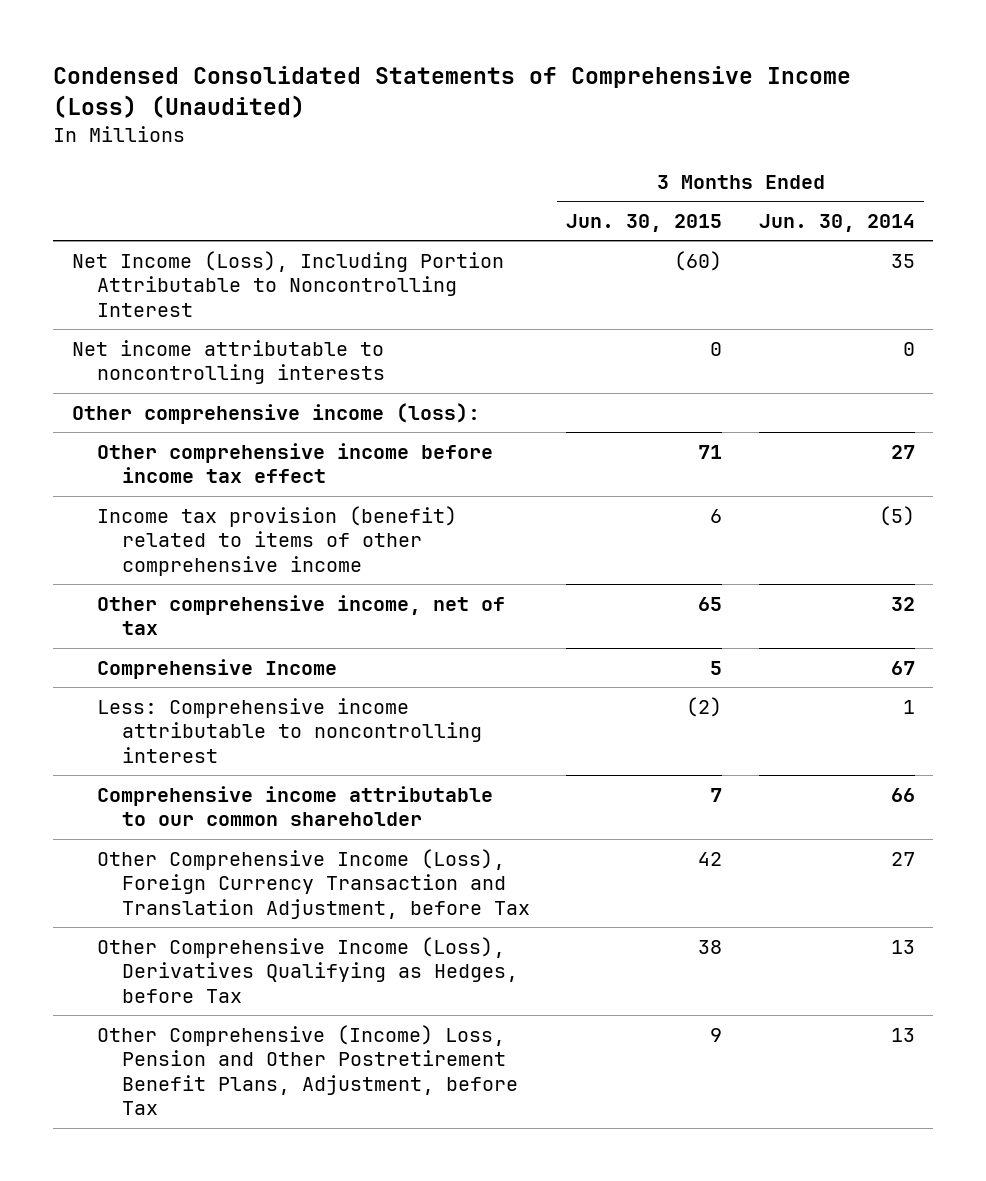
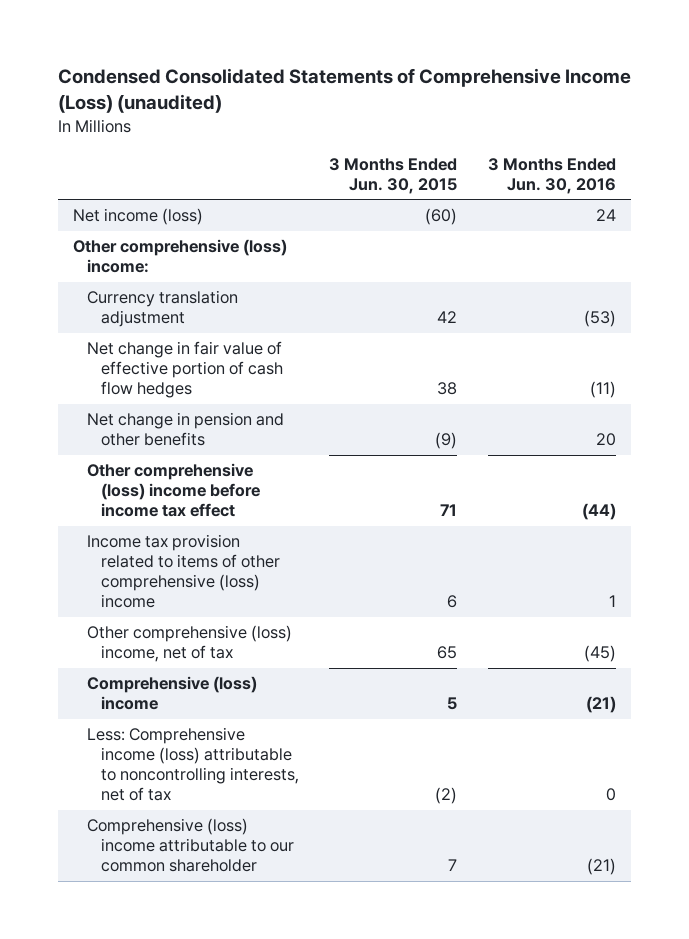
- Condensed Consolidated Statements of Comprehensive Income (Loss) (Unaudited)
+ Condensed Consolidated Statements of Comprehensive Income (Loss) (unaudited)
- | 3 Months Ended Jun. 30, 2015 | 3 Months Ended Jun. 30, 2014
+ | 3 Months Ended Jun. 30, 2015 | 3 Months Ended Jun. 30, 2016
- Net Income (Loss), Including Portion Attributable to Noncontrolling Interest | (60) | 35
- Net income attributable to noncontrolling interests | 0 | 0
- Other comprehensive income (loss):
- Other comprehensive income before income tax effect | 71 | 27
- Income tax provision (benefit) related to items of other comprehensive income | 6 | (5)
- Other comprehensive income, net of tax | 65 | 32
- Comprehensive Income | 5 | 67
- Less: Comprehensive income attributable to noncontrolling interest | (2) | 1
- Comprehensive income attributable to our common shareholder | 7 | 66
- Other Comprehensive Income (Loss), Foreign Currency Transaction and Translation Adjustment, before Tax | 42 | 27
- Other Comprehensive Income (Loss), Derivatives Qualifying as Hedges, before Tax | 38 | 13
- Other Comprehensive (Income) Loss, Pension and Other Postretirement Benefit Plans, Adjustment, before Tax | 9 | 13
+ Net income (loss) | (60) | 24
+ Other comprehensive (loss) income:
+ Currency translation adjustment | 42 | (53)
+ Net change in fair value of effective portion of cash flow hedges | 38 | (11)
+ Net change in pension and other benefits | (9) | 20
+ Other comprehensive (loss) income before income tax effect | 71 | (44)
+ Income tax provision related to items of other comprehensive (loss) income | 6 | 1
+ Other comprehensive (loss) income, net of tax | 65 | (45)
+ Comprehensive (loss) income | 5 | (21)
+ Less: Comprehensive income (loss) attributable to noncontrolling interests, net of tax | (2) | 0
+ Comprehensive (loss) income attributable to our common shareholder | 7 | (21)

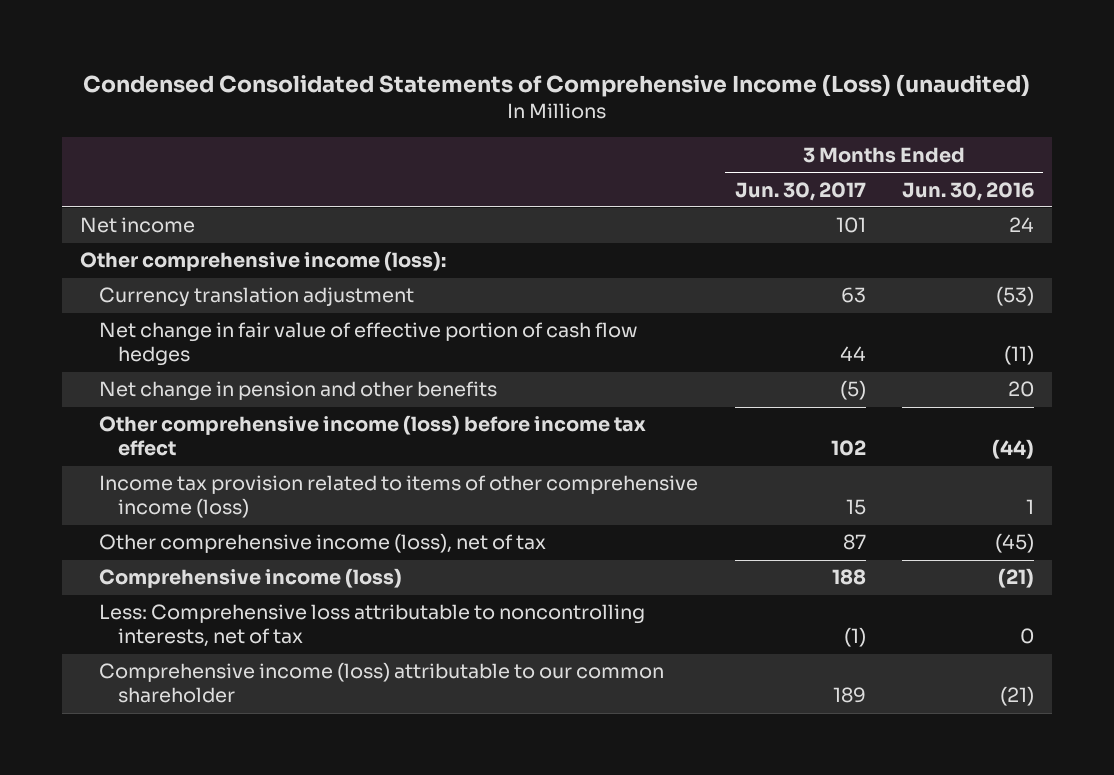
- | 3 Months Ended Jun. 30, 2015 | 3 Months Ended Jun. 30, 2016
+ | 3 Months Ended Jun. 30, 2017 | 3 Months Ended Jun. 30, 2016
- Net income (loss) | (60) | 24
- Other comprehensive (loss) income:
+ Net income | 101 | 24
+ Other comprehensive income (loss):
- Other comprehensive (loss) income before income tax effect | 71 | (44)
- Income tax provision related to items of other comprehensive (loss) income | 6 | 1
- Other comprehensive (loss) income, net of tax | 65 | (45)
- Comprehensive (loss) income | 5 | (21)
- Less: Comprehensive income (loss) attributable to noncontrolling interests, net of tax | (2) | 0
- Comprehensive (loss) income attributable to our common shareholder | 7 | (21)
+ Other comprehensive income (loss) before income tax effect | 102 | (44)
+ Income tax provision related to items of other comprehensive income (loss) | 15 | 1
+ Other comprehensive income (loss), net of tax | 87 | (45)
+ Comprehensive income (loss) | 188 | (21)
+ Less: Comprehensive loss attributable to noncontrolling interests, net of tax | (1) | 0
+ Comprehensive income (loss) attributable to our common shareholder | 189 | (21)

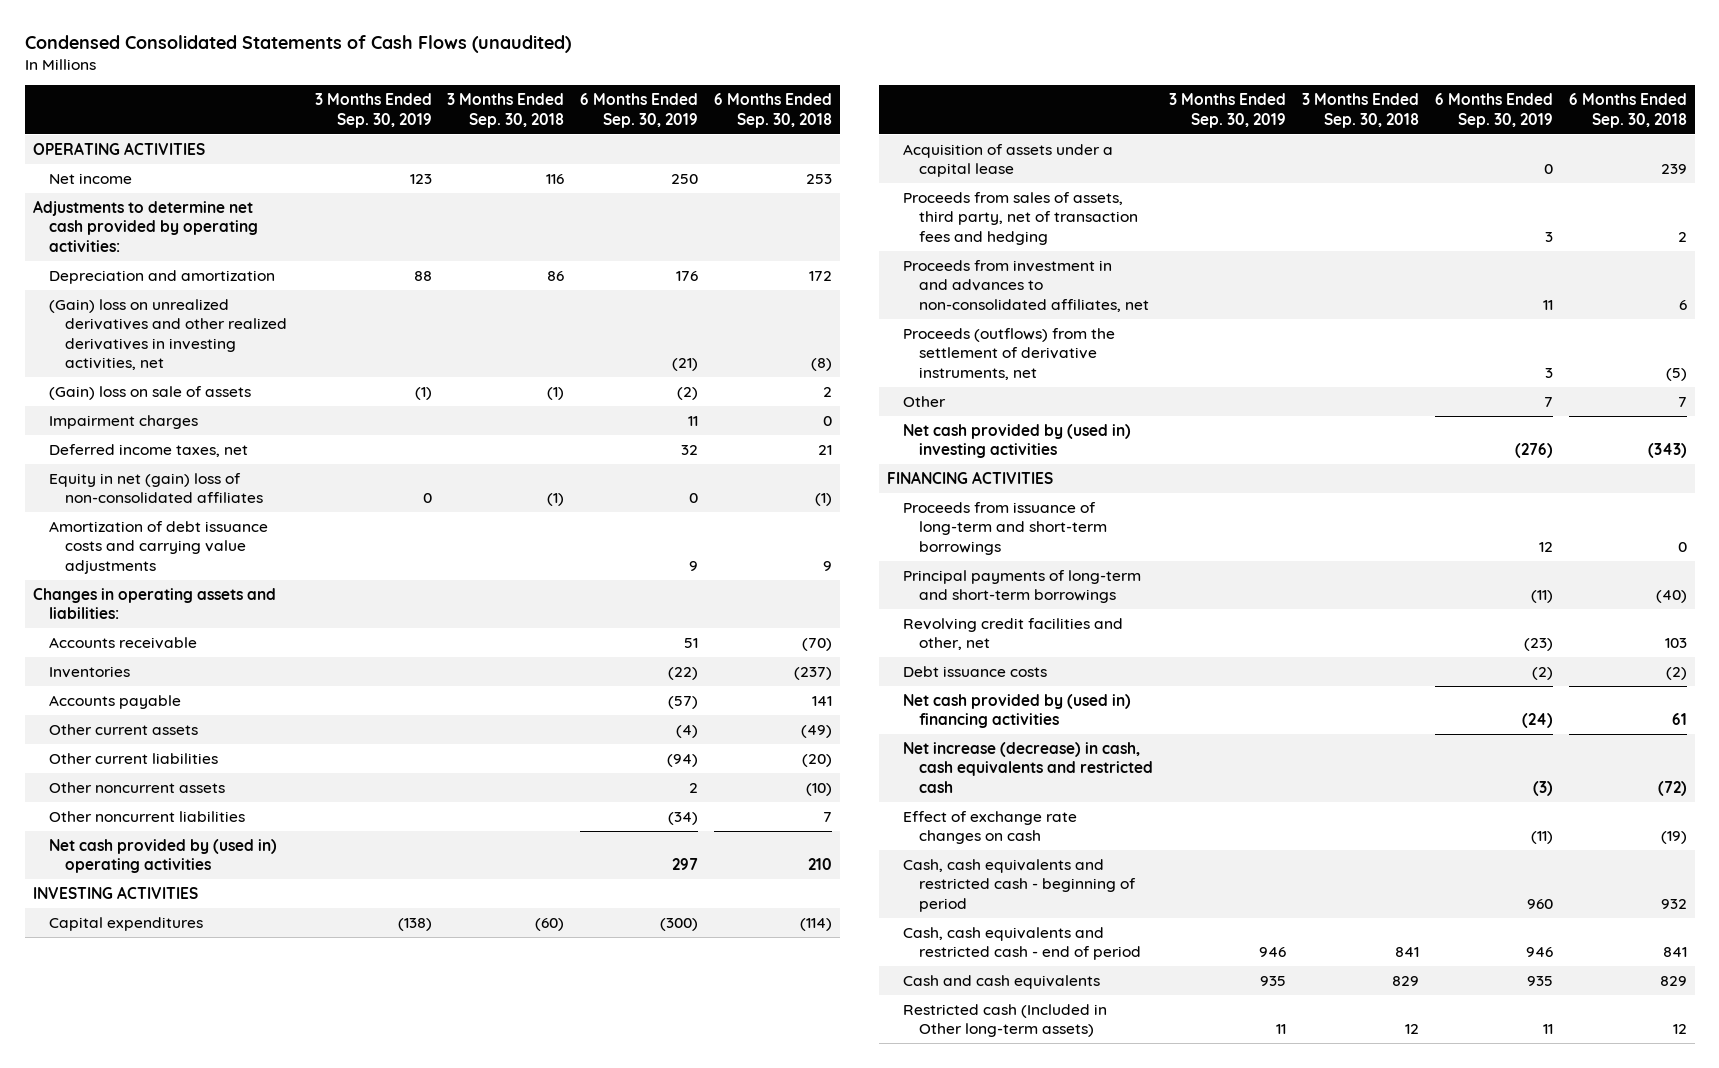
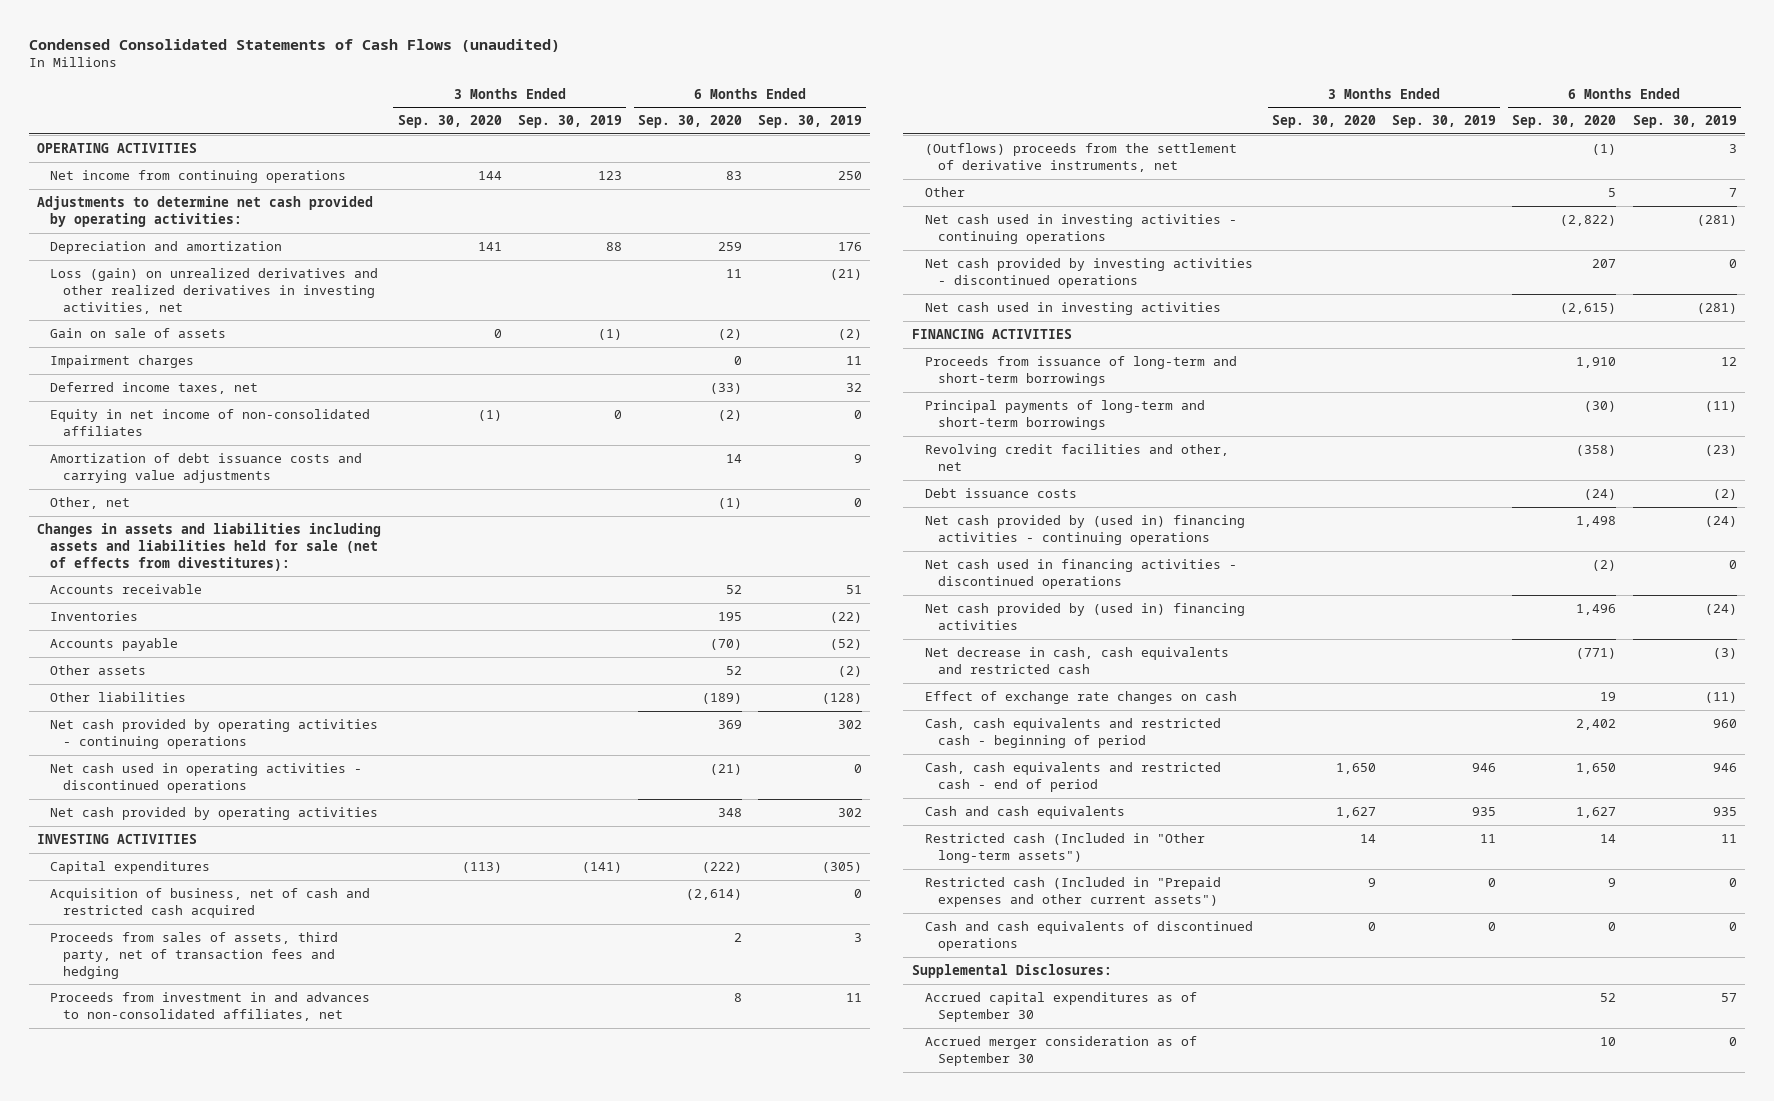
- | 3 Months Ended Sep. 30, 2019 | 3 Months Ended Sep. 30, 2018 | 6 Months Ended Sep. 30, 2019 | 6 Months Ended Sep. 30, 2018
+ | 3 Months Ended Sep. 30, 2020 | 3 Months Ended Sep. 30, 2019 | 6 Months Ended Sep. 30, 2020 | 6 Months Ended Sep. 30, 2019
- Net income | 123 | 116 | 250 | 253
+ Net income from continuing operations | 144 | 123 | 83 | 250
- (Gain) loss on unrealized derivatives and other realized derivatives in investing activities, net | | | (21) | (8)
- (Gain) loss on sale of assets | (1) | (1) | (2) | 2
+ Loss (gain) on unrealized derivatives and other realized derivatives in investing activities, net | | | 11 | (21)
+ Gain on sale of assets | 0 | (1) | (2) | (2)
- Equity in net (gain) loss of non-consolidated affiliates | 0 | (1) | 0 | (1)
+ Equity in net income of non-consolidated affiliates | (1) | 0 | (2) | 0
- Changes in operating assets and liabilities:
+ Other, net | | | (1) | 0
+ Changes in assets and liabilities including assets and liabilities held for sale (net of effects from divestitures):
- Accounts payable | | | (57) | 141
- Other current assets | | | (4) | (49)
- Other current liabilities | | | (94) | (20)
- Other noncurrent assets | | | 2 | (10)
- Other noncurrent liabilities | | | (34) | 7
- Net cash provided by (used in) operating activities | | | 297 | 210
+ Accounts payable | | | (70) | (52)
+ Other assets | | | 52 | (2)
+ Other liabilities | | | (189) | (128)
+ Net cash provided by operating activities - continuing operations | | | 369 | 302
+ Net cash used in operating activities - discontinued operations | | | (21) | 0
+ Net cash provided by operating activities | | | 348 | 302
- Capital expenditures | (138) | (60) | (300) | (114)
- Acquisition of assets under a capital lease | | | 0 | 239
+ Capital expenditures | (113) | (141) | (222) | (305)
+ Acquisition of business, net of cash and restricted cash acquired | | | (2,614) | 0
- Proceeds (outflows) from the settlement of derivative instruments, net | | | 3 | (5)
+ (Outflows) proceeds from the settlement of derivative instruments, net | | | (1) | 3
- Net cash provided by (used in) investing activities | | | (276) | (343)
+ Net cash used in investing activities - continuing operations | | | (2,822) | (281)
+ Net cash provided by investing activities - discontinued operations | | | 207 | 0
+ Net cash used in investing activities | | | (2,615) | (281)
+ Net cash provided by (used in) financing activities - continuing operations | | | 1,498 | (24)
+ Net cash used in financing activities - discontinued operations | | | (2) | 0
- Net increase (decrease) in cash, cash equivalents and restricted cash | | | (3) | (72)
+ Net decrease in cash, cash equivalents and restricted cash | | | (771) | (3)
- Restricted cash (Included in Other long-term assets) | 11 | 12 | 11 | 12
+ Restricted cash (Included in "Other long-term assets") | 14 | 11 | 14 | 11
+ Restricted cash (Included in "Prepaid expenses and other current assets") | 9 | 0 | 9 | 0
+ Cash and cash equivalents of discontinued operations | 0 | 0 | 0 | 0
+ Supplemental Disclosures:
+ Accrued capital expenditures as of September 30 | | | 52 | 57
+ Accrued merger consideration as of September 30 | | | 10 | 0

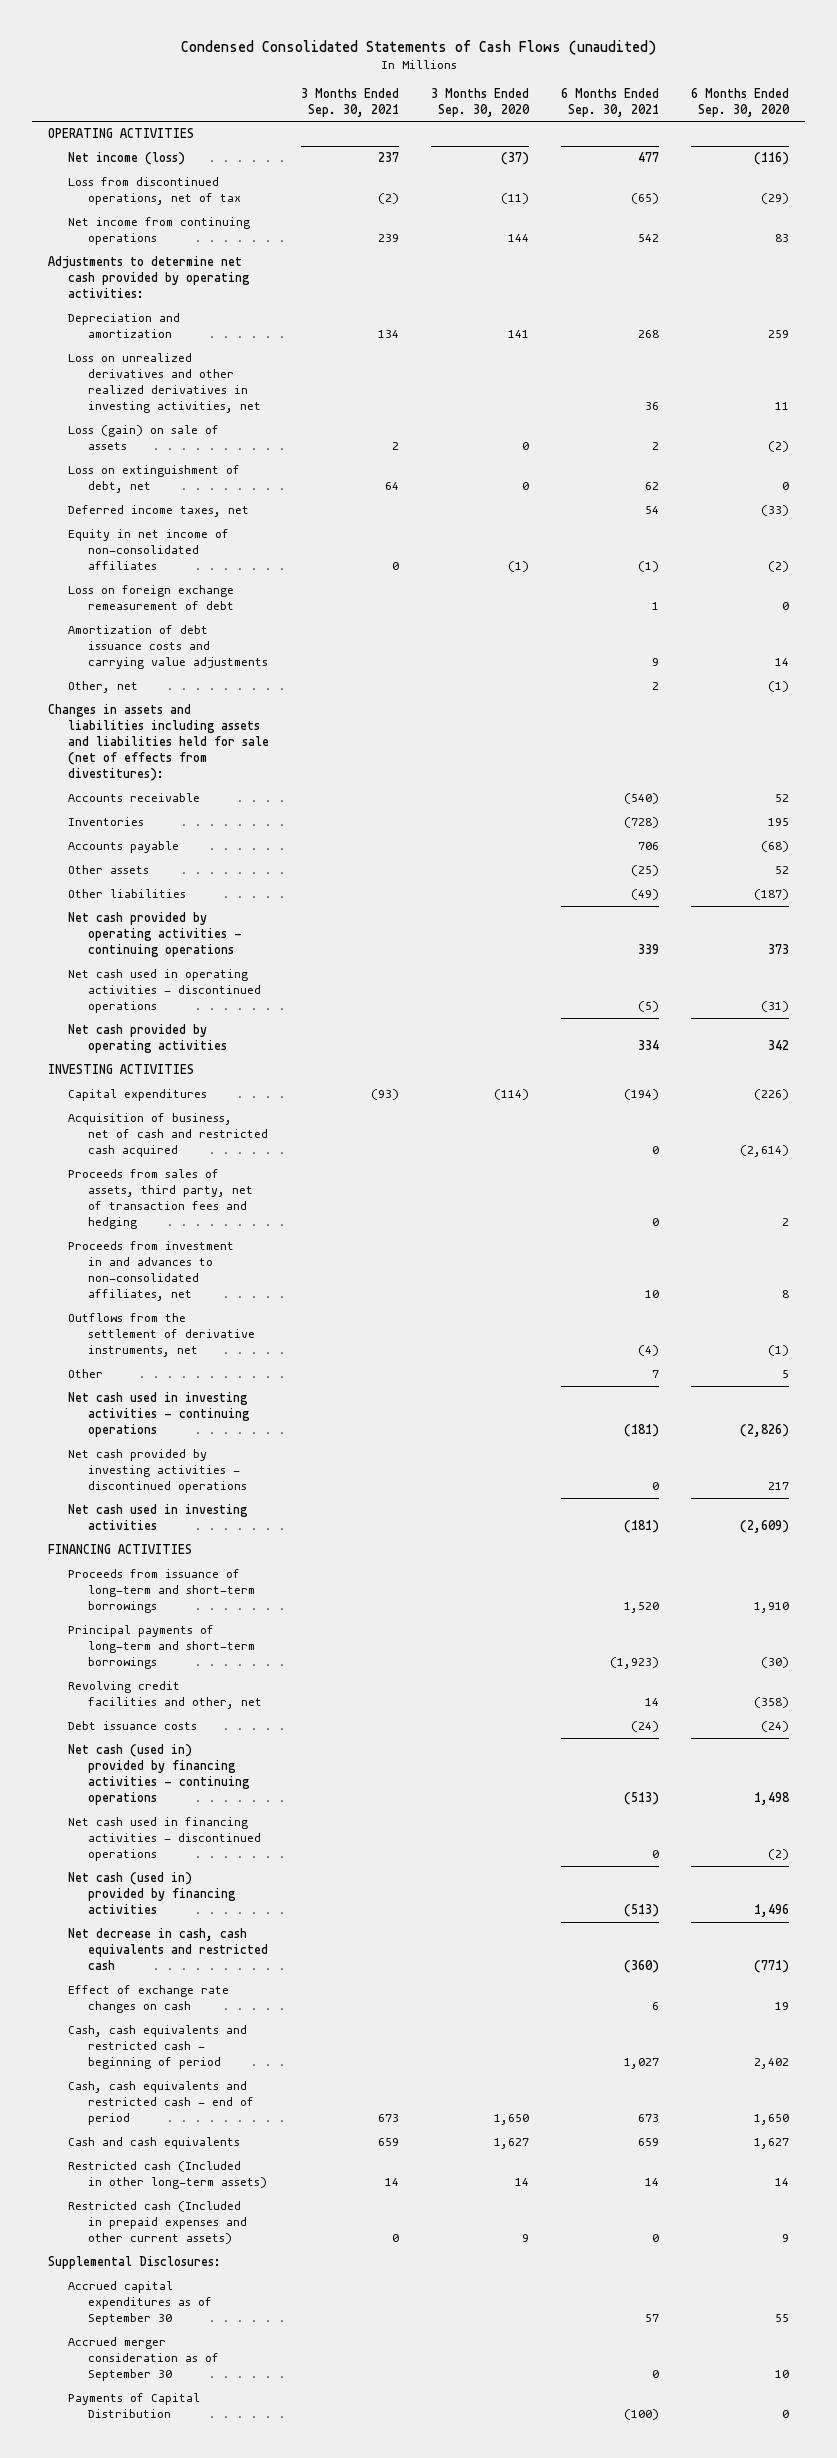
- | 3 Months Ended Sep. 30, 2020 | 3 Months Ended Sep. 30, 2019 | 6 Months Ended Sep. 30, 2020 | 6 Months Ended Sep. 30, 2019
+ | 3 Months Ended Sep. 30, 2021 | 3 Months Ended Sep. 30, 2020 | 6 Months Ended Sep. 30, 2021 | 6 Months Ended Sep. 30, 2020
+ Net income (loss) | 237 | (37) | 477 | (116)
+ Loss from discontinued operations, net of tax | (2) | (11) | (65) | (29)
- Loss (gain) on unrealized derivatives and other realized derivatives in investing activities, net | | | 11 | (21)
- Gain on sale of assets | 0 | (1) | (2) | (2)
- Impairment charges | | | 0 | 11
+ Loss on unrealized derivatives and other realized derivatives in investing activities, net | | | 36 | 11
+ Loss (gain) on sale of assets | 2 | 0 | 2 | (2)
+ Loss on extinguishment of debt, net | 64 | 0 | 62 | 0
+ Loss on foreign exchange remeasurement of debt | | | 1 | 0
- Accounts payable | | | (70) | (52)
+ Accounts payable | | | 706 | (68)
- Other liabilities | | | (189) | (128)
- Net cash provided by operating activities - continuing operations | | | 369 | 302
- Net cash used in operating activities - discontinued operations | | | (21) | 0
- Net cash provided by operating activities | | | 348 | 302
+ Other liabilities | | | (49) | (187)
+ Net cash provided by operating activities - continuing operations | | | 339 | 373
+ Net cash used in operating activities - discontinued operations | | | (5) | (31)
+ Net cash provided by operating activities | | | 334 | 342
- Capital expenditures | (113) | (141) | (222) | (305)
+ Capital expenditures | (93) | (114) | (194) | (226)
- (Outflows) proceeds from the settlement of derivative instruments, net | | | (1) | 3
+ Outflows from the settlement of derivative instruments, net | | | (4) | (1)
- Net cash used in investing activities - continuing operations | | | (2,822) | (281)
- Net cash provided by investing activities - discontinued operations | | | 207 | 0
- Net cash used in investing activities | | | (2,615) | (281)
+ Net cash used in investing activities - continuing operations | | | (181) | (2,826)
+ Net cash provided by investing activities - discontinued operations | | | 0 | 217
+ Net cash used in investing activities | | | (181) | (2,609)
- Net cash provided by (used in) financing activities - continuing operations | | | 1,498 | (24)
+ Net cash (used in) provided by financing activities - continuing operations | | | (513) | 1,498
- Net cash provided by (used in) financing activities | | | 1,496 | (24)
+ Net cash (used in) provided by financing activities | | | (513) | 1,496
- Restricted cash (Included in "Other long-term assets") | 14 | 11 | 14 | 11
- Restricted cash (Included in "Prepaid expenses and other current assets") | 9 | 0 | 9 | 0
- Cash and cash equivalents of discontinued operations | 0 | 0 | 0 | 0
+ Restricted cash (Included in other long-term assets) | 14 | 14 | 14 | 14
+ Restricted cash (Included in prepaid expenses and other current assets) | 0 | 9 | 0 | 9
- Accrued capital expenditures as of September 30 | | | 52 | 57
+ Accrued capital expenditures as of September 30 | | | 57 | 55
+ Payments of Capital Distribution | | | (100) | 0

